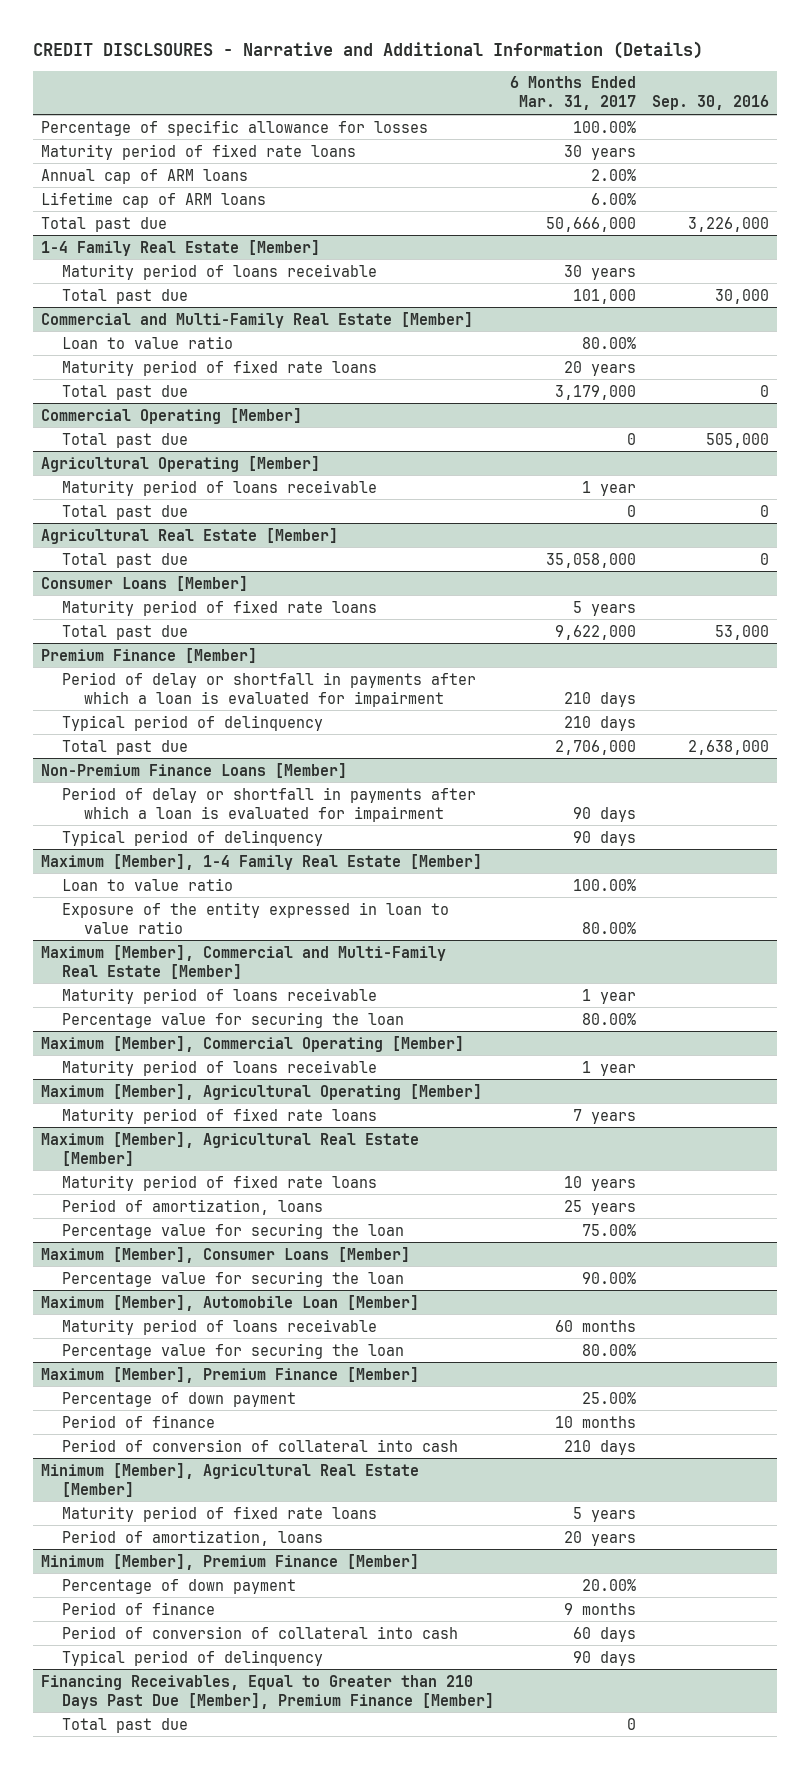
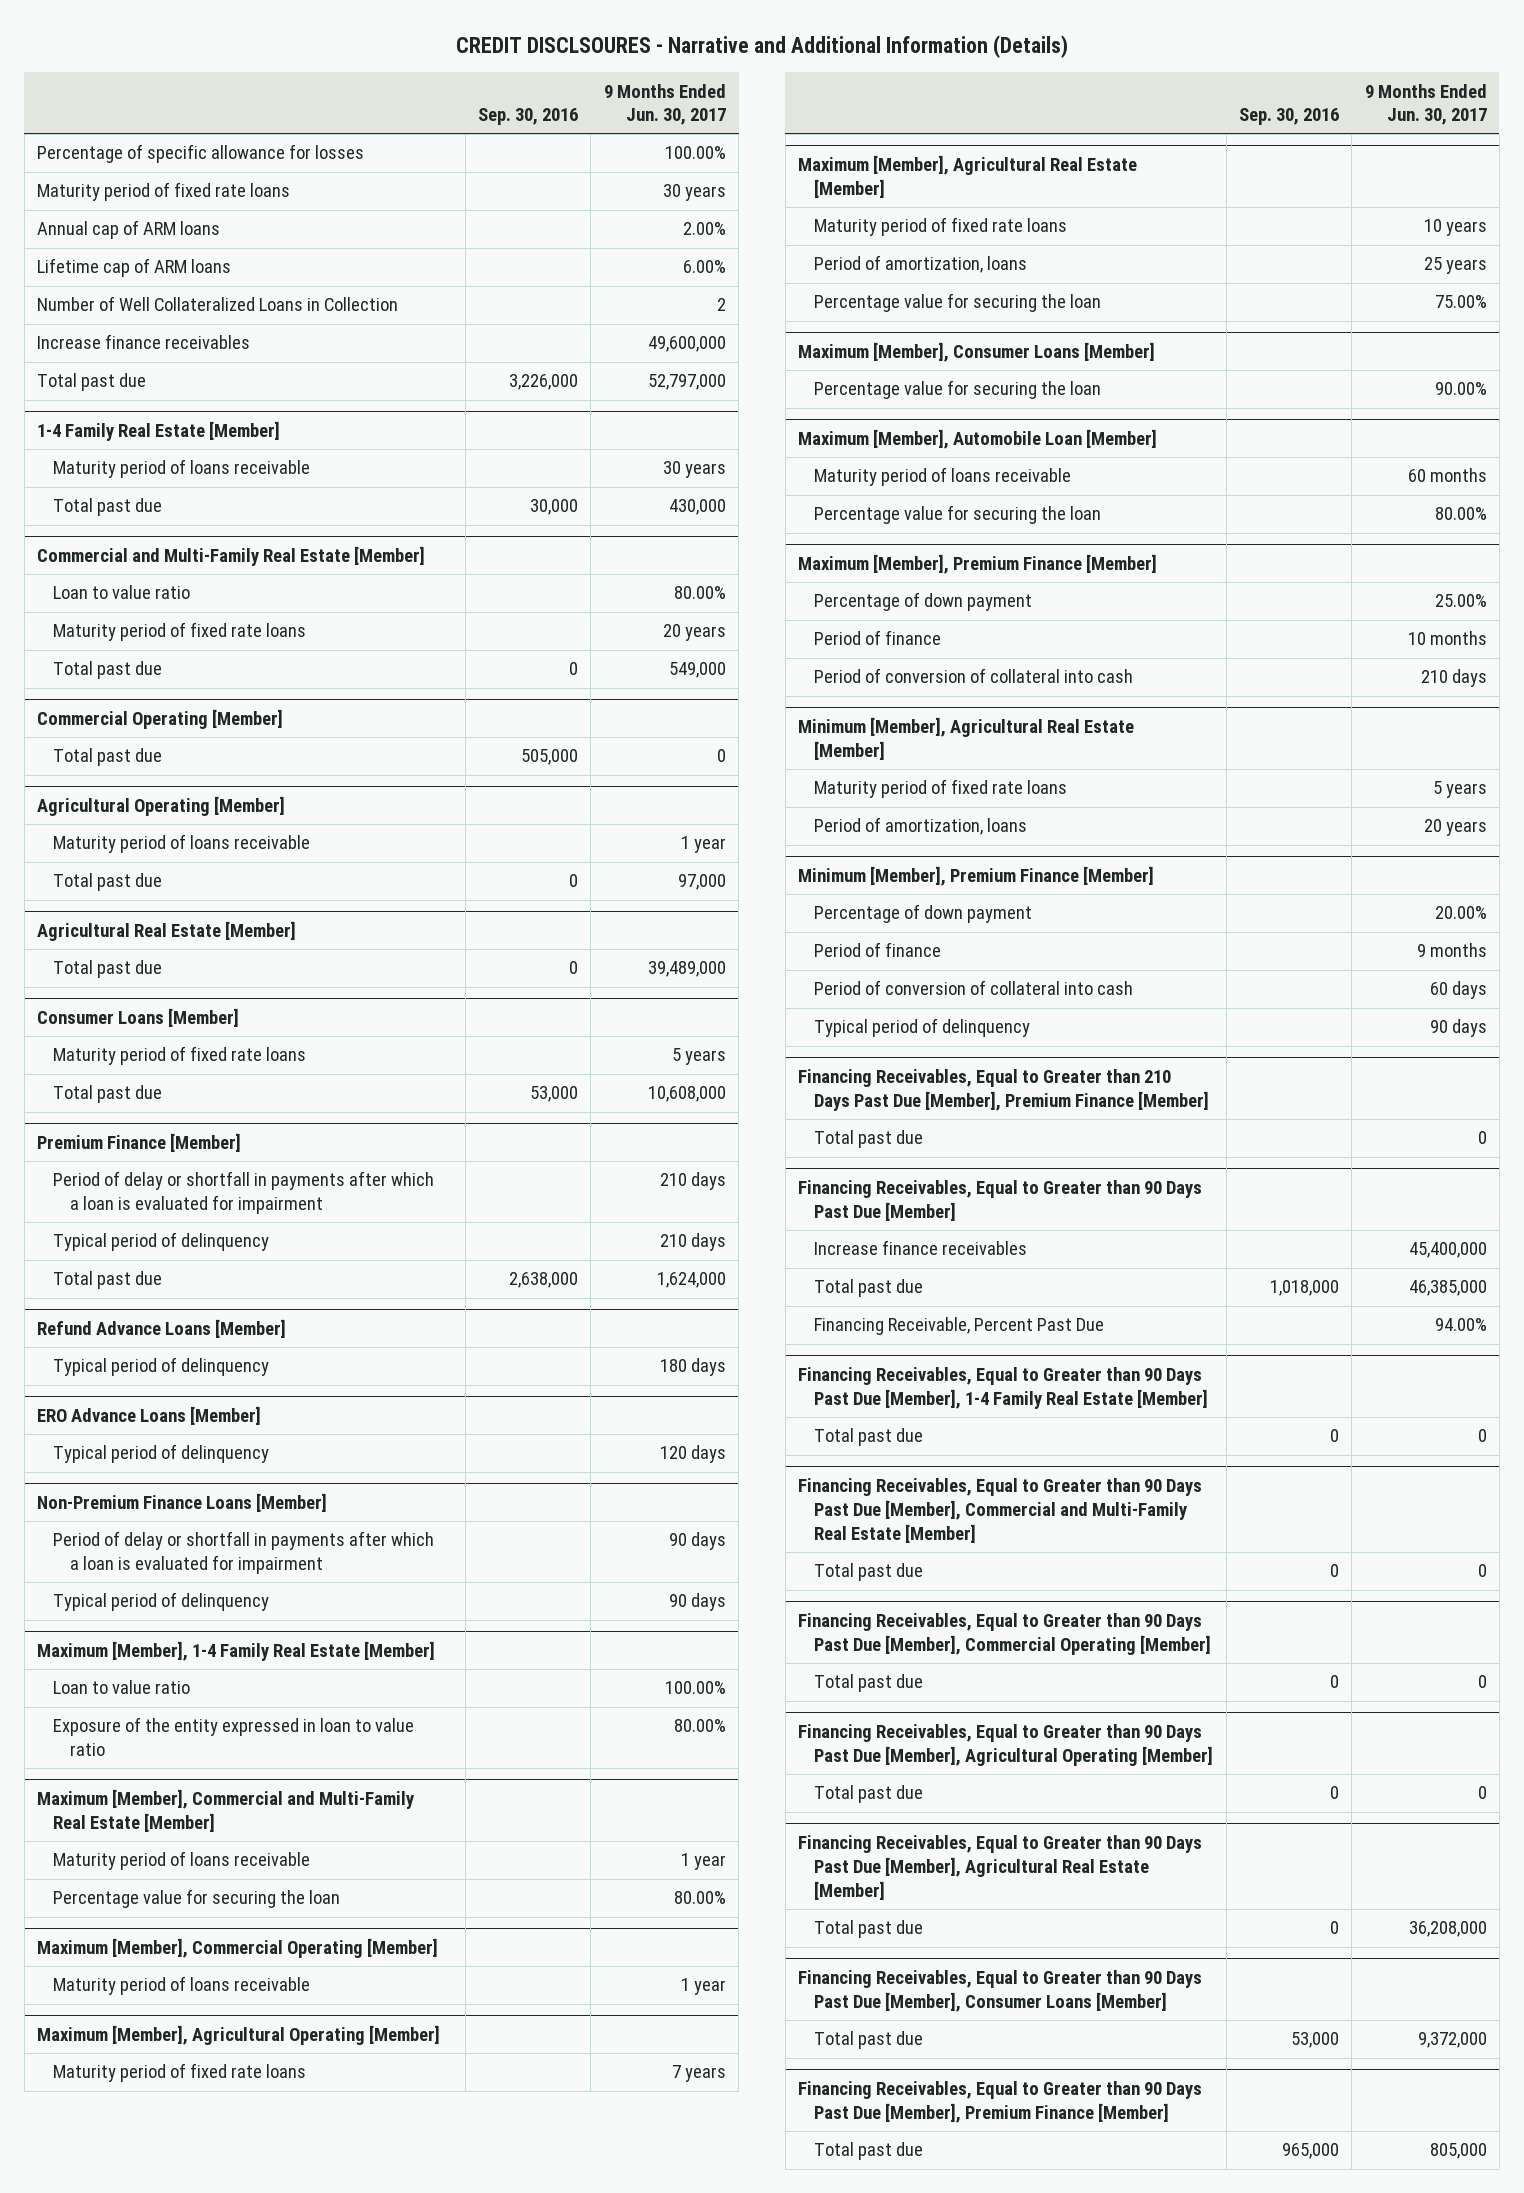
- | 6 Months Ended Mar. 31, 2017 | Sep. 30, 2016
+ | Sep. 30, 2016 | 9 Months Ended Jun. 30, 2017
+ Number of Well Collateralized Loans in Collection | | 2
+ Increase finance receivables | | 49,600,000
+ Refund Advance Loans [Member]
+ Typical period of delinquency | | 180 days
+ ERO Advance Loans [Member]
+ Typical period of delinquency | | 120 days
+ Financing Receivables, Equal to Greater than 90 Days Past Due [Member]
+ Increase finance receivables | | 45,400,000
+ Total past due | 1,018,000 | 46,385,000
+ Financing Receivable, Percent Past Due | | 94.00%
+ Financing Receivables, Equal to Greater than 90 Days Past Due [Member], 1-4 Family Real Estate [Member]
+ Total past due | 0 | 0
+ Financing Receivables, Equal to Greater than 90 Days Past Due [Member], Commercial and Multi-Family Real Estate [Member]
+ Total past due | 0 | 0
+ Financing Receivables, Equal to Greater than 90 Days Past Due [Member], Commercial Operating [Member]
+ Total past due | 0 | 0
+ Financing Receivables, Equal to Greater than 90 Days Past Due [Member], Agricultural Operating [Member]
+ Total past due | 0 | 0
+ Financing Receivables, Equal to Greater than 90 Days Past Due [Member], Agricultural Real Estate [Member]
+ Total past due | 0 | 36,208,000
+ Financing Receivables, Equal to Greater than 90 Days Past Due [Member], Consumer Loans [Member]
+ Total past due | 53,000 | 9,372,000
+ Financing Receivables, Equal to Greater than 90 Days Past Due [Member], Premium Finance [Member]
+ Total past due | 965,000 | 805,000

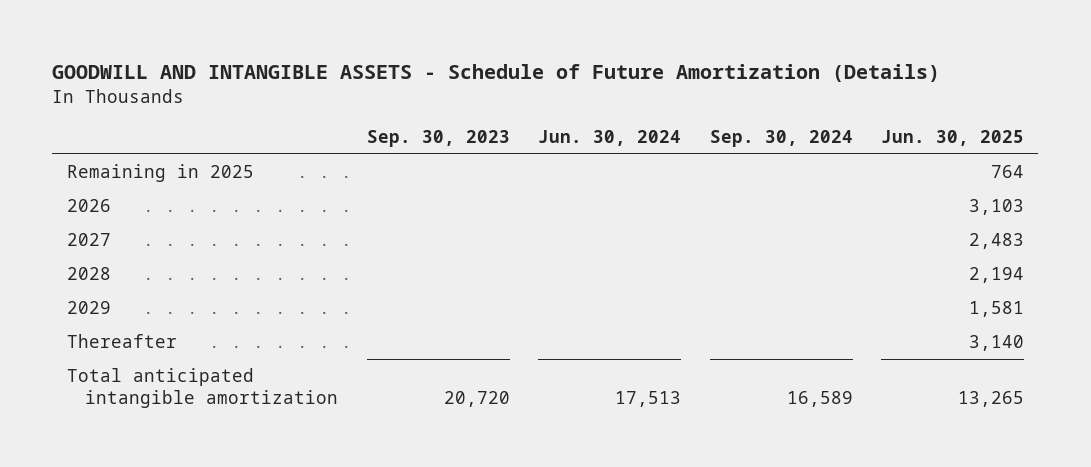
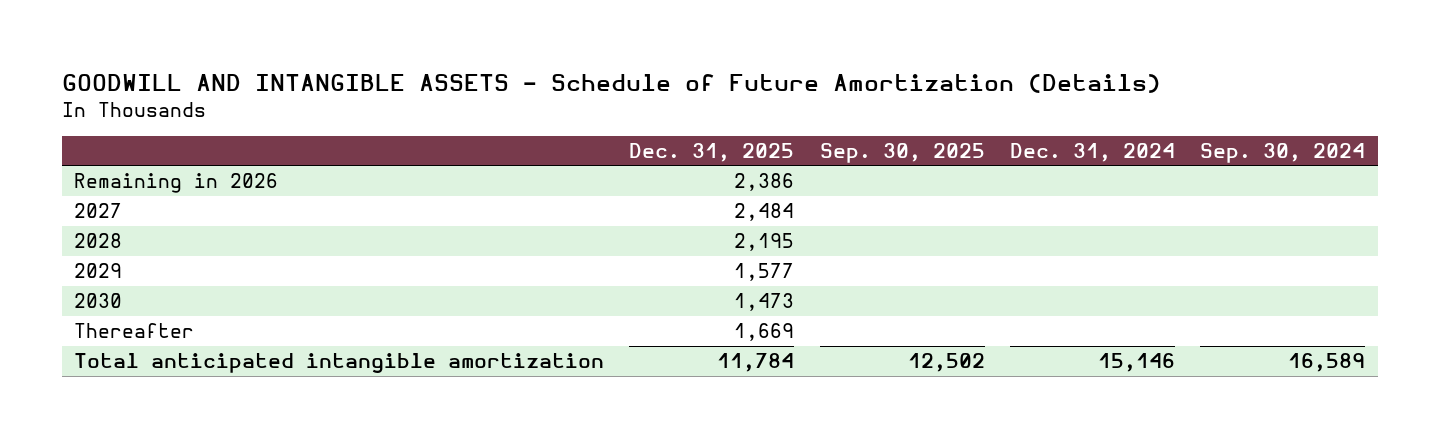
- | Sep. 30, 2023 | Jun. 30, 2024 | Sep. 30, 2024 | Jun. 30, 2025
+ | Dec. 31, 2025 | Sep. 30, 2025 | Dec. 31, 2024 | Sep. 30, 2024
- Remaining in 2025 | | | | 764
- 2026 | | | | 3,103
+ Remaining in 2026 | 2,386 | | |
+ 2030 | 1,473 | | |

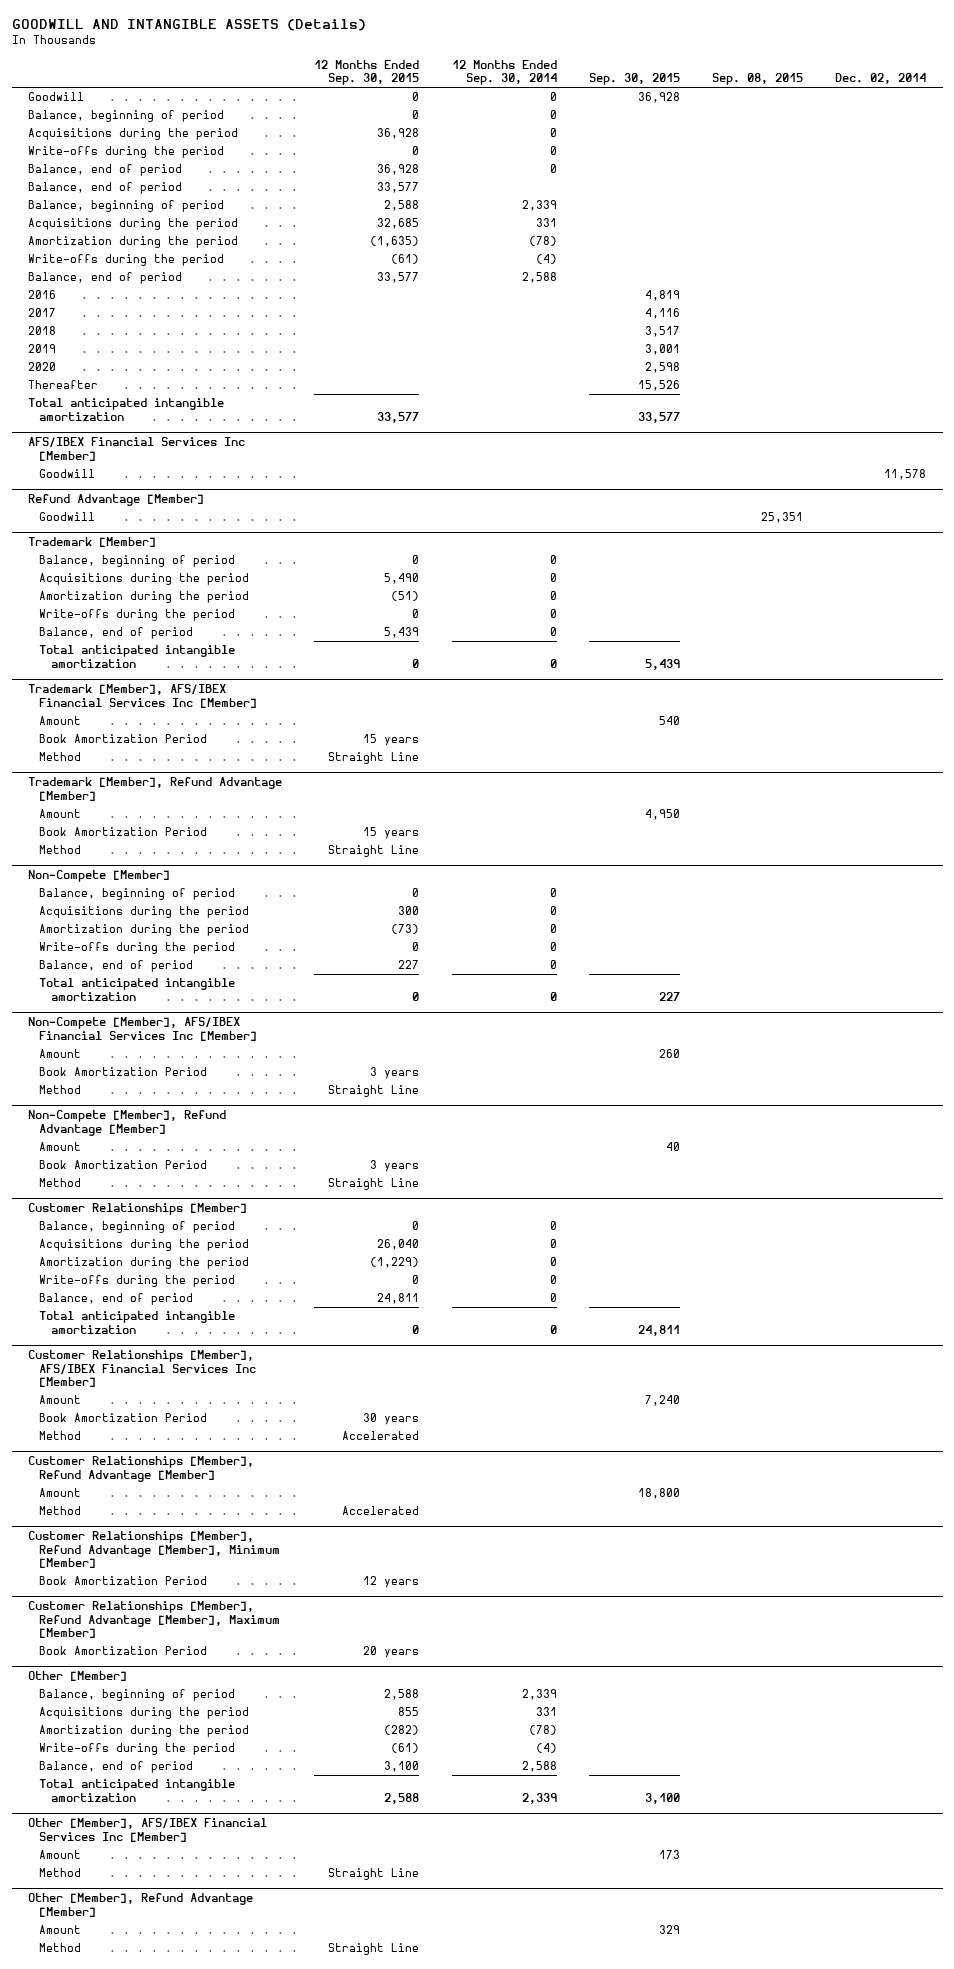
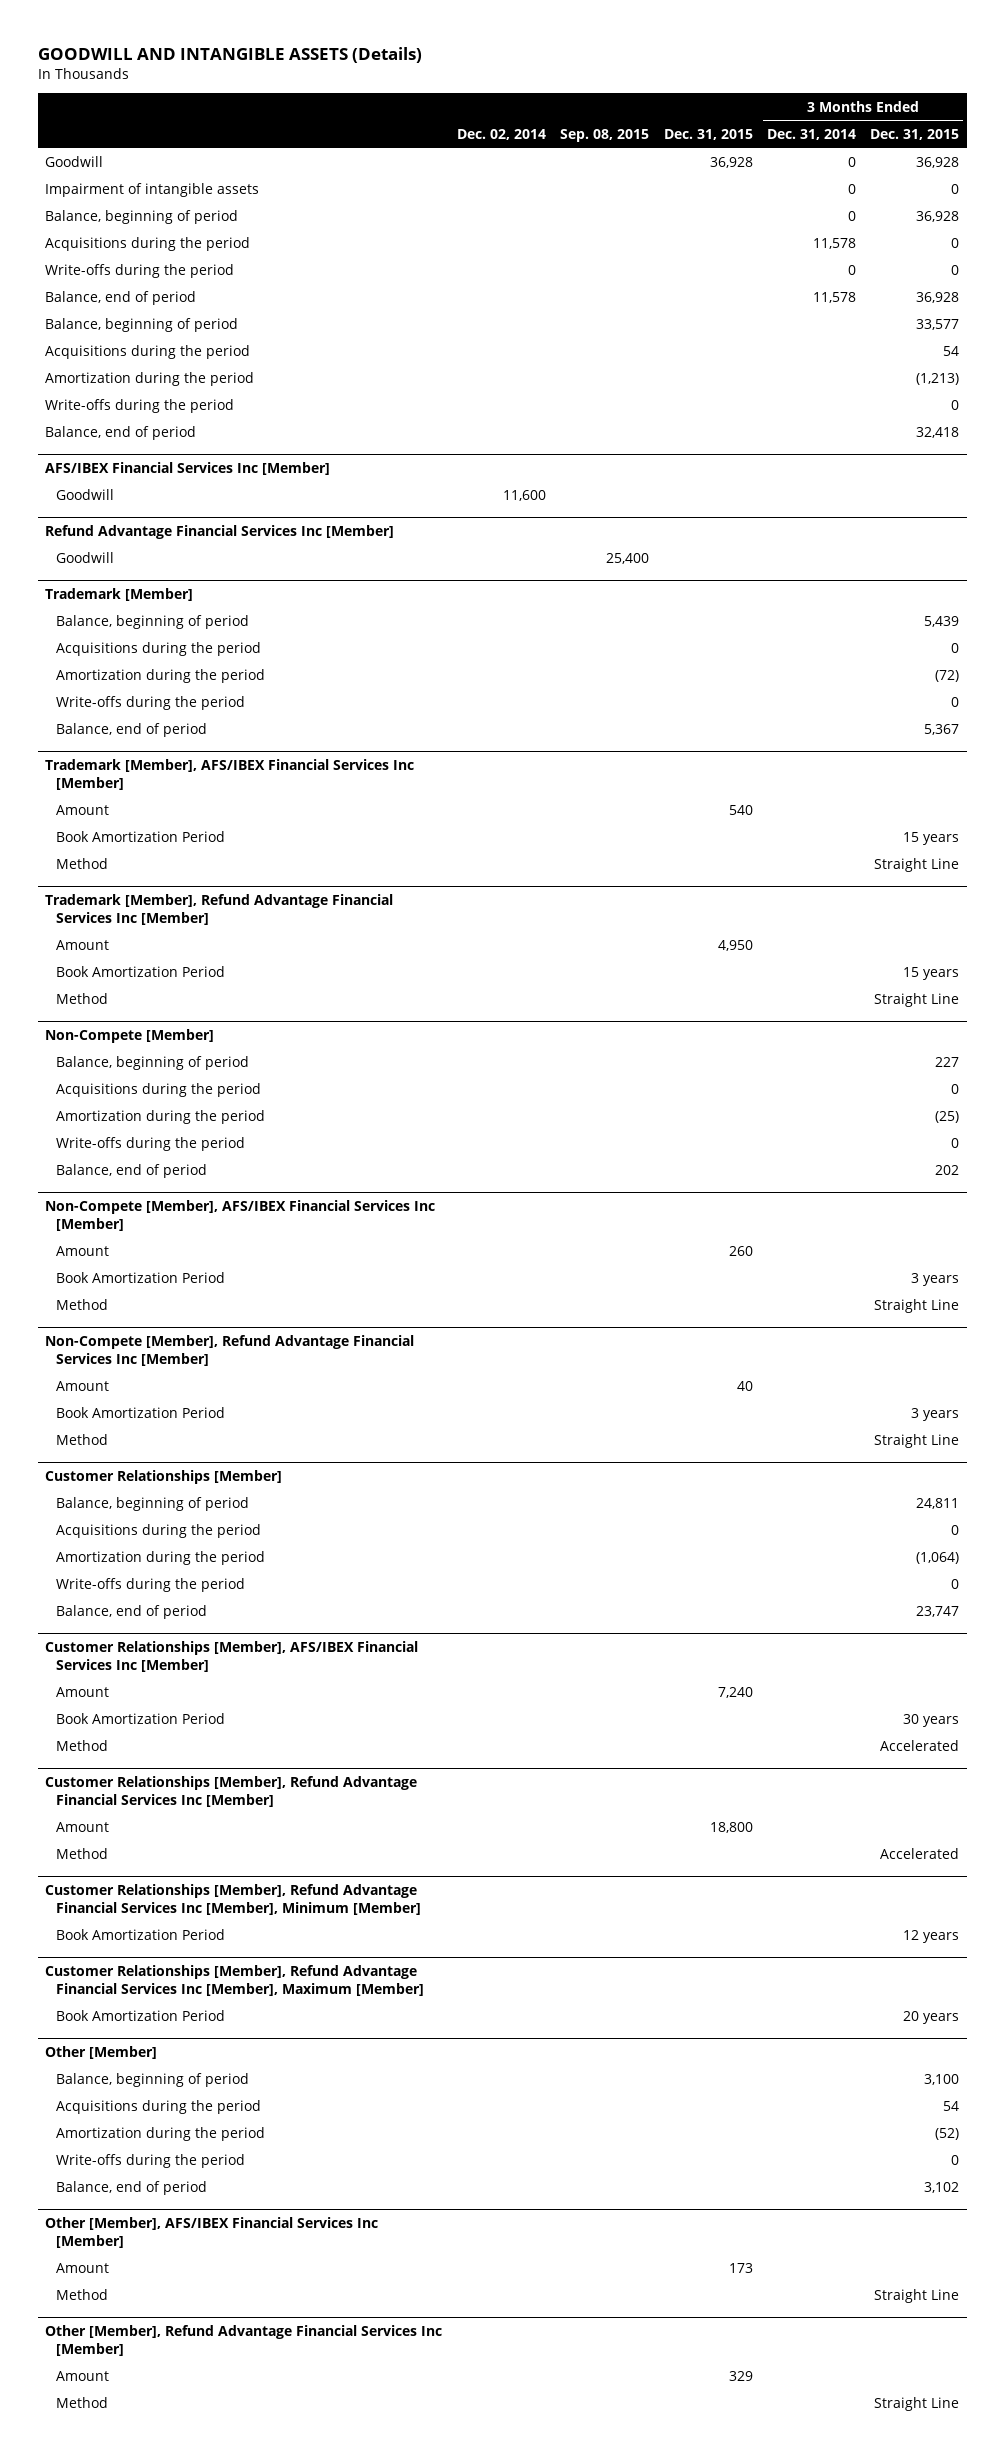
- | 12 Months Ended Sep. 30, 2015 | 12 Months Ended Sep. 30, 2014 | Sep. 30, 2015 | Sep. 08, 2015 | Dec. 02, 2014
+ | Dec. 02, 2014 | Sep. 08, 2015 | Dec. 31, 2015 | 3 Months Ended Dec. 31, 2014 | 3 Months Ended Dec. 31, 2015
+ Impairment of intangible assets | | | | 0 | 0
- Balance, end of period | 33,577 | | | |
- 2016 | | | 4,819 | |
- 2017 | | | 4,116 | |
- 2018 | | | 3,517 | |
- 2019 | | | 3,001 | |
- 2020 | | | 2,598 | |
- Thereafter | | | 15,526 | |
- Total anticipated intangible amortization | 33,577 | | 33,577 | |
@ AFS/IBEX Financial Services Inc [Member]
- Goodwill | | | | | 11,578
- Refund Advantage [Member]
- Goodwill | | | | 25,351 |
@ AFS/IBEX Financial Services Inc [Member]
+ Goodwill | 11,600 | | | |
+ Refund Advantage Financial Services Inc [Member]
+ Goodwill | | 25,400 | | |
@ Trademark [Member]
- Total anticipated intangible amortization | 0 | 0 | 5,439 | |
- Trademark [Member], Refund Advantage [Member]
+ Trademark [Member], Refund Advantage Financial Services Inc [Member]
@ Non-Compete [Member]
- Total anticipated intangible amortization | 0 | 0 | 227 | |
- Non-Compete [Member], Refund Advantage [Member]
+ Non-Compete [Member], Refund Advantage Financial Services Inc [Member]
@ Customer Relationships [Member]
- Total anticipated intangible amortization | 0 | 0 | 24,811 | |
- Customer Relationships [Member], Refund Advantage [Member]
+ Customer Relationships [Member], Refund Advantage Financial Services Inc [Member]
- Customer Relationships [Member], Refund Advantage [Member], Minimum [Member]
+ Customer Relationships [Member], Refund Advantage Financial Services Inc [Member], Minimum [Member]
- Customer Relationships [Member], Refund Advantage [Member], Maximum [Member]
+ Customer Relationships [Member], Refund Advantage Financial Services Inc [Member], Maximum [Member]
@ Other [Member]
- Total anticipated intangible amortization | 2,588 | 2,339 | 3,100 | |
- Other [Member], Refund Advantage [Member]
+ Other [Member], Refund Advantage Financial Services Inc [Member]

